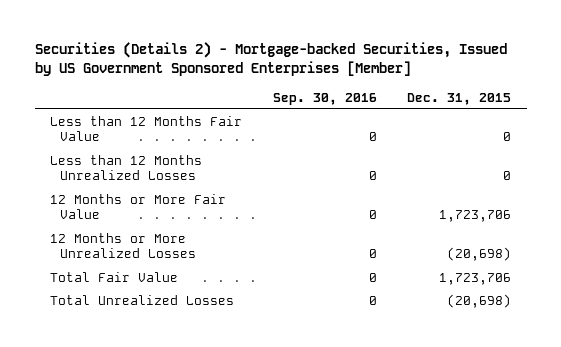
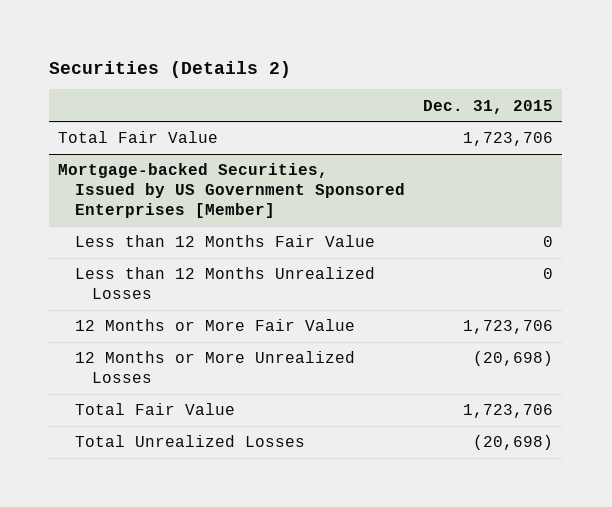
- Securities (Details 2) - Mortgage-backed Securities, Issued by US Government Sponsored Enterprises [Member]
+ Securities (Details 2)
- | Sep. 30, 2016 | Dec. 31, 2015
+ | Dec. 31, 2015
+ Total Fair Value | 1,723,706
+ Mortgage-backed Securities, Issued by US Government Sponsored Enterprises [Member]

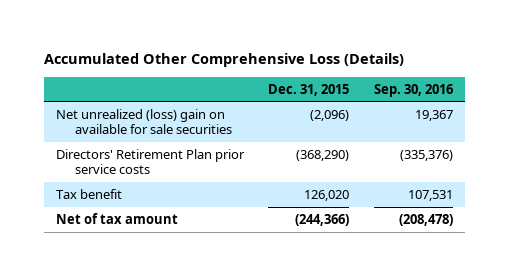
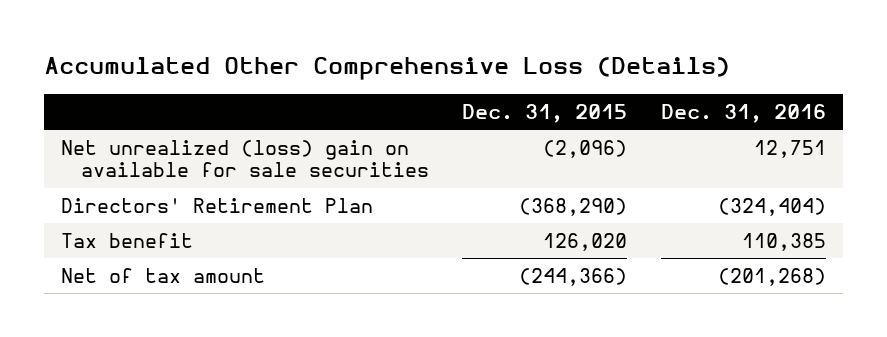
- | Dec. 31, 2015 | Sep. 30, 2016
+ | Dec. 31, 2015 | Dec. 31, 2016
- Directors' Retirement Plan prior service costs | (368,290) | (335,376)
+ Directors' Retirement Plan | (368,290) | (324,404)

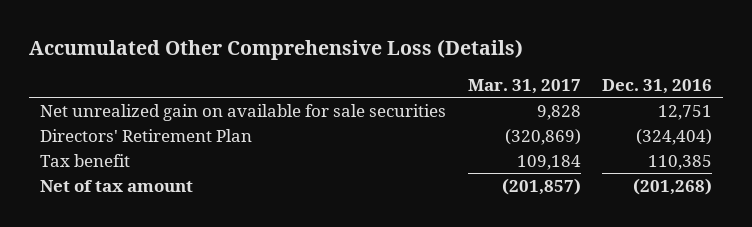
- | Dec. 31, 2015 | Dec. 31, 2016
+ | Mar. 31, 2017 | Dec. 31, 2016
- Net unrealized (loss) gain on available for sale securities | (2,096) | 12,751
+ Net unrealized gain on available for sale securities | 9,828 | 12,751

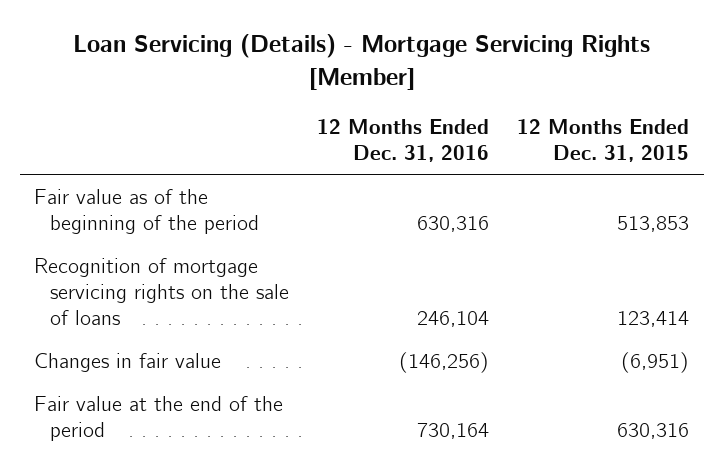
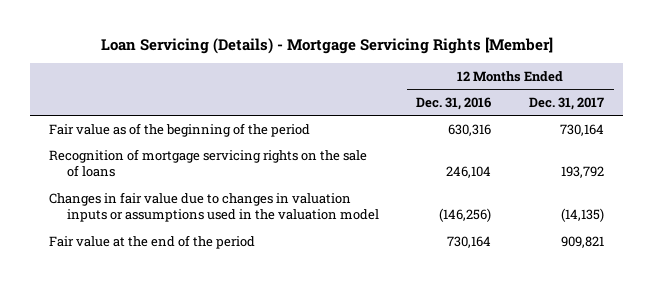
- | 12 Months Ended Dec. 31, 2016 | 12 Months Ended Dec. 31, 2015
+ | 12 Months Ended Dec. 31, 2016 | 12 Months Ended Dec. 31, 2017
- Changes in fair value | (146,256) | (6,951)
+ Changes in fair value due to changes in valuation inputs or assumptions used in the valuation model | (146,256) | (14,135)

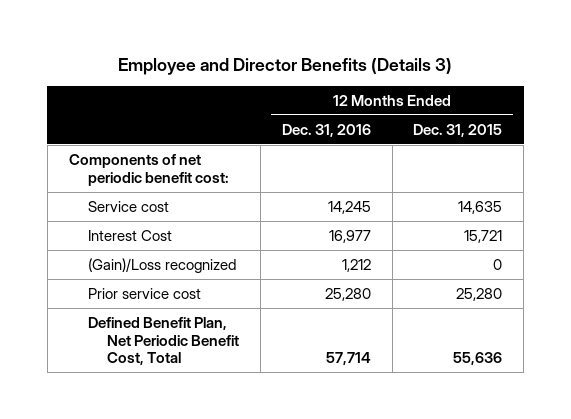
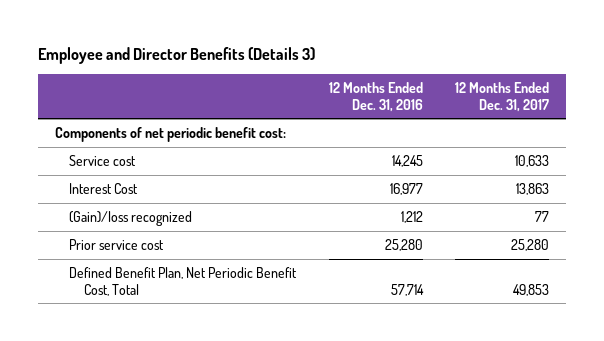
- | 12 Months Ended Dec. 31, 2016 | 12 Months Ended Dec. 31, 2015
+ | 12 Months Ended Dec. 31, 2016 | 12 Months Ended Dec. 31, 2017
- (Gain)/Loss recognized | 1,212 | 0
+ (Gain)/loss recognized | 1,212 | 77

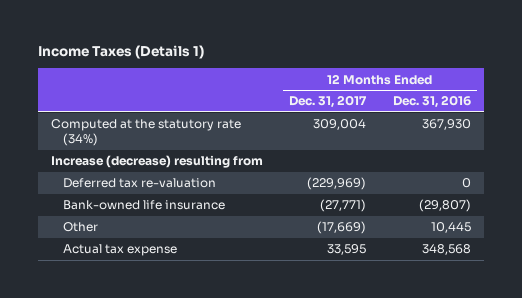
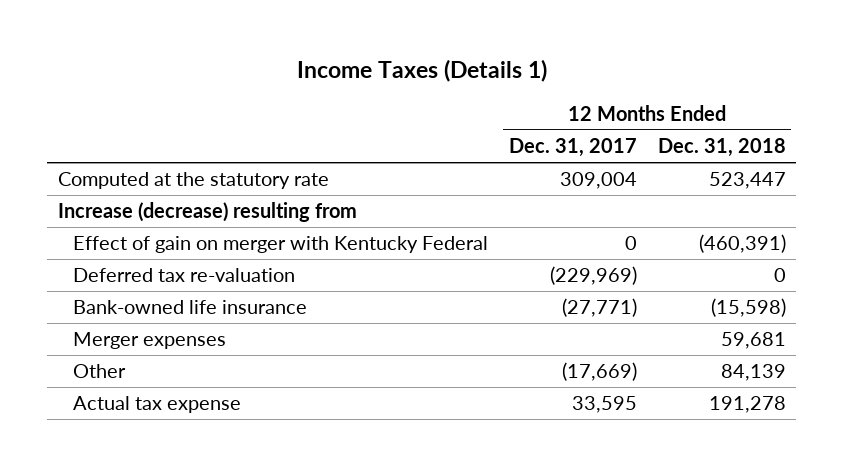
- | 12 Months Ended Dec. 31, 2017 | 12 Months Ended Dec. 31, 2016
+ | 12 Months Ended Dec. 31, 2017 | 12 Months Ended Dec. 31, 2018
- Computed at the statutory rate (34%) | 309,004 | 367,930
+ Computed at the statutory rate | 309,004 | 523,447
+ Effect of gain on merger with Kentucky Federal | 0 | (460,391)
+ Merger expenses | | 59,681

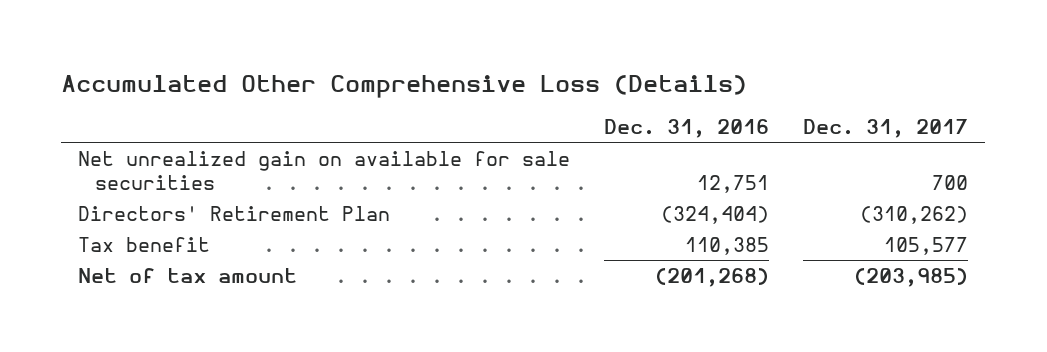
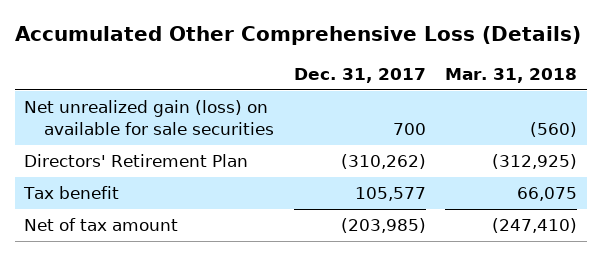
- | Dec. 31, 2016 | Dec. 31, 2017
+ | Dec. 31, 2017 | Mar. 31, 2018
- Net unrealized gain on available for sale securities | 12,751 | 700
+ Net unrealized gain (loss) on available for sale securities | 700 | (560)

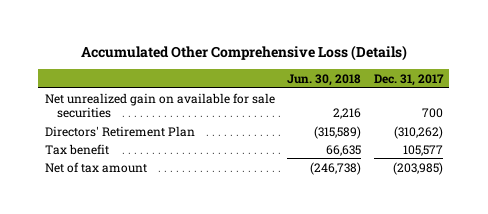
- | Dec. 31, 2017 | Mar. 31, 2018
+ | Jun. 30, 2018 | Dec. 31, 2017
- Net unrealized gain (loss) on available for sale securities | 700 | (560)
+ Net unrealized gain on available for sale securities | 2,216 | 700

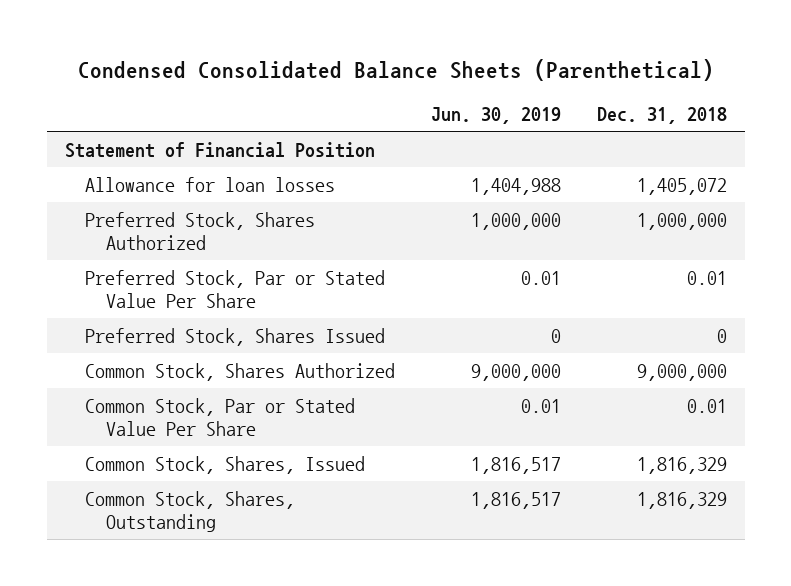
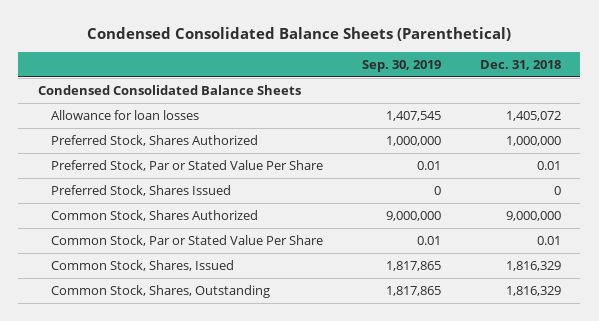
- | Jun. 30, 2019 | Dec. 31, 2018
+ | Sep. 30, 2019 | Dec. 31, 2018
- Statement of Financial Position
+ Condensed Consolidated Balance Sheets

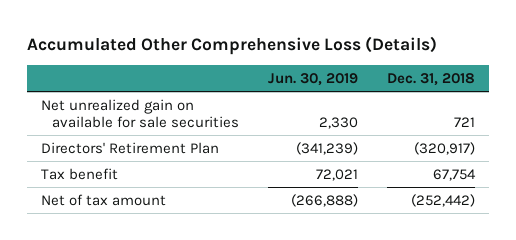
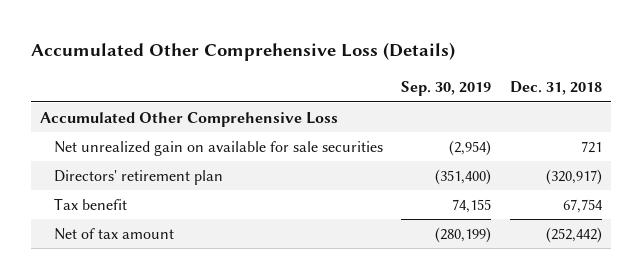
- | Jun. 30, 2019 | Dec. 31, 2018
+ | Sep. 30, 2019 | Dec. 31, 2018
+ Accumulated Other Comprehensive Loss
- Directors' Retirement Plan | (341,239) | (320,917)
+ Directors' retirement plan | (351,400) | (320,917)

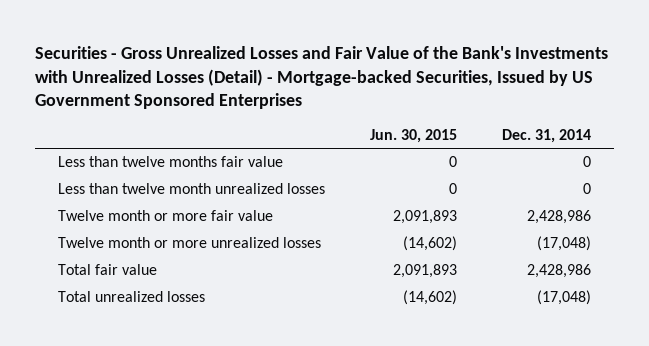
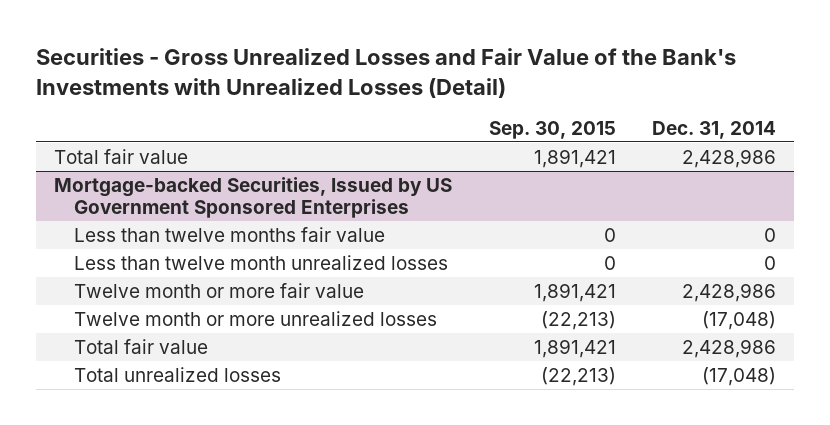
- Securities - Gross Unrealized Losses and Fair Value of the Bank's Investments with Unrealized Losses (Detail) - Mortgage-backed Securities, Issued by US Government Sponsored Enterprises
+ Securities - Gross Unrealized Losses and Fair Value of the Bank's Investments with Unrealized Losses (Detail)
- | Jun. 30, 2015 | Dec. 31, 2014
+ | Sep. 30, 2015 | Dec. 31, 2014
+ Total fair value | 1,891,421 | 2,428,986
+ Mortgage-backed Securities, Issued by US Government Sponsored Enterprises

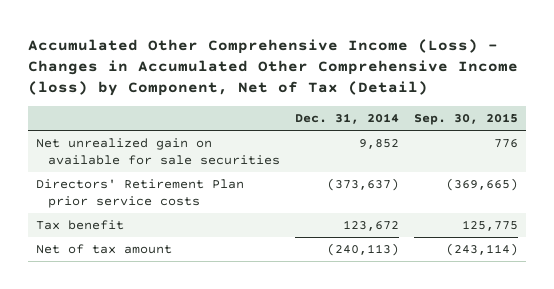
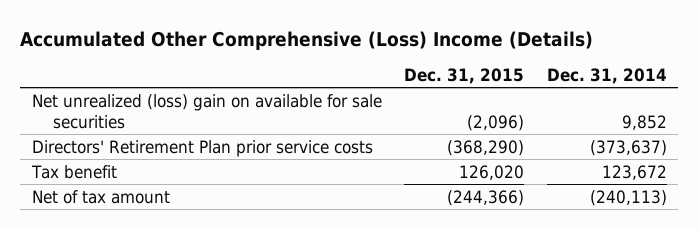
- Accumulated Other Comprehensive Income (Loss) - Changes in Accumulated Other Comprehensive Income (loss) by Component, Net of Tax (Detail)
+ Accumulated Other Comprehensive (Loss) Income (Details)
- | Dec. 31, 2014 | Sep. 30, 2015
+ | Dec. 31, 2015 | Dec. 31, 2014
- Net unrealized gain on available for sale securities | 9,852 | 776
+ Net unrealized (loss) gain on available for sale securities | (2,096) | 9,852

